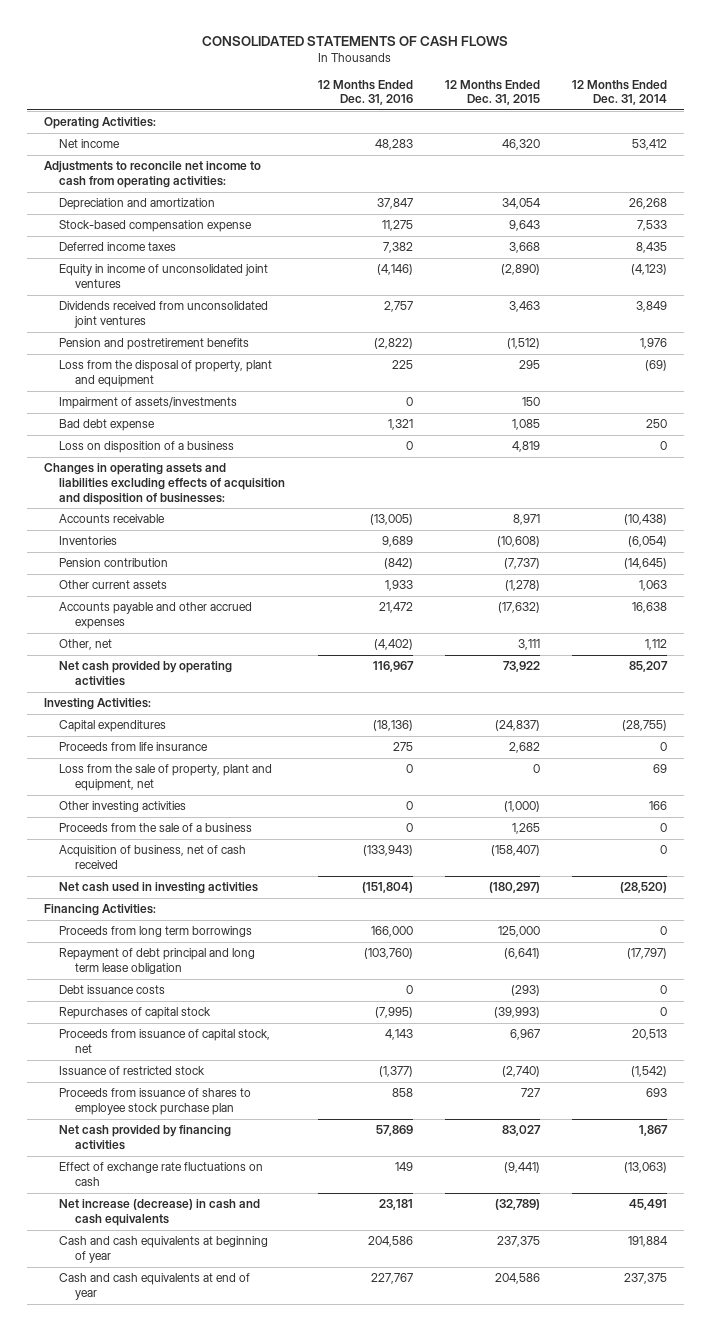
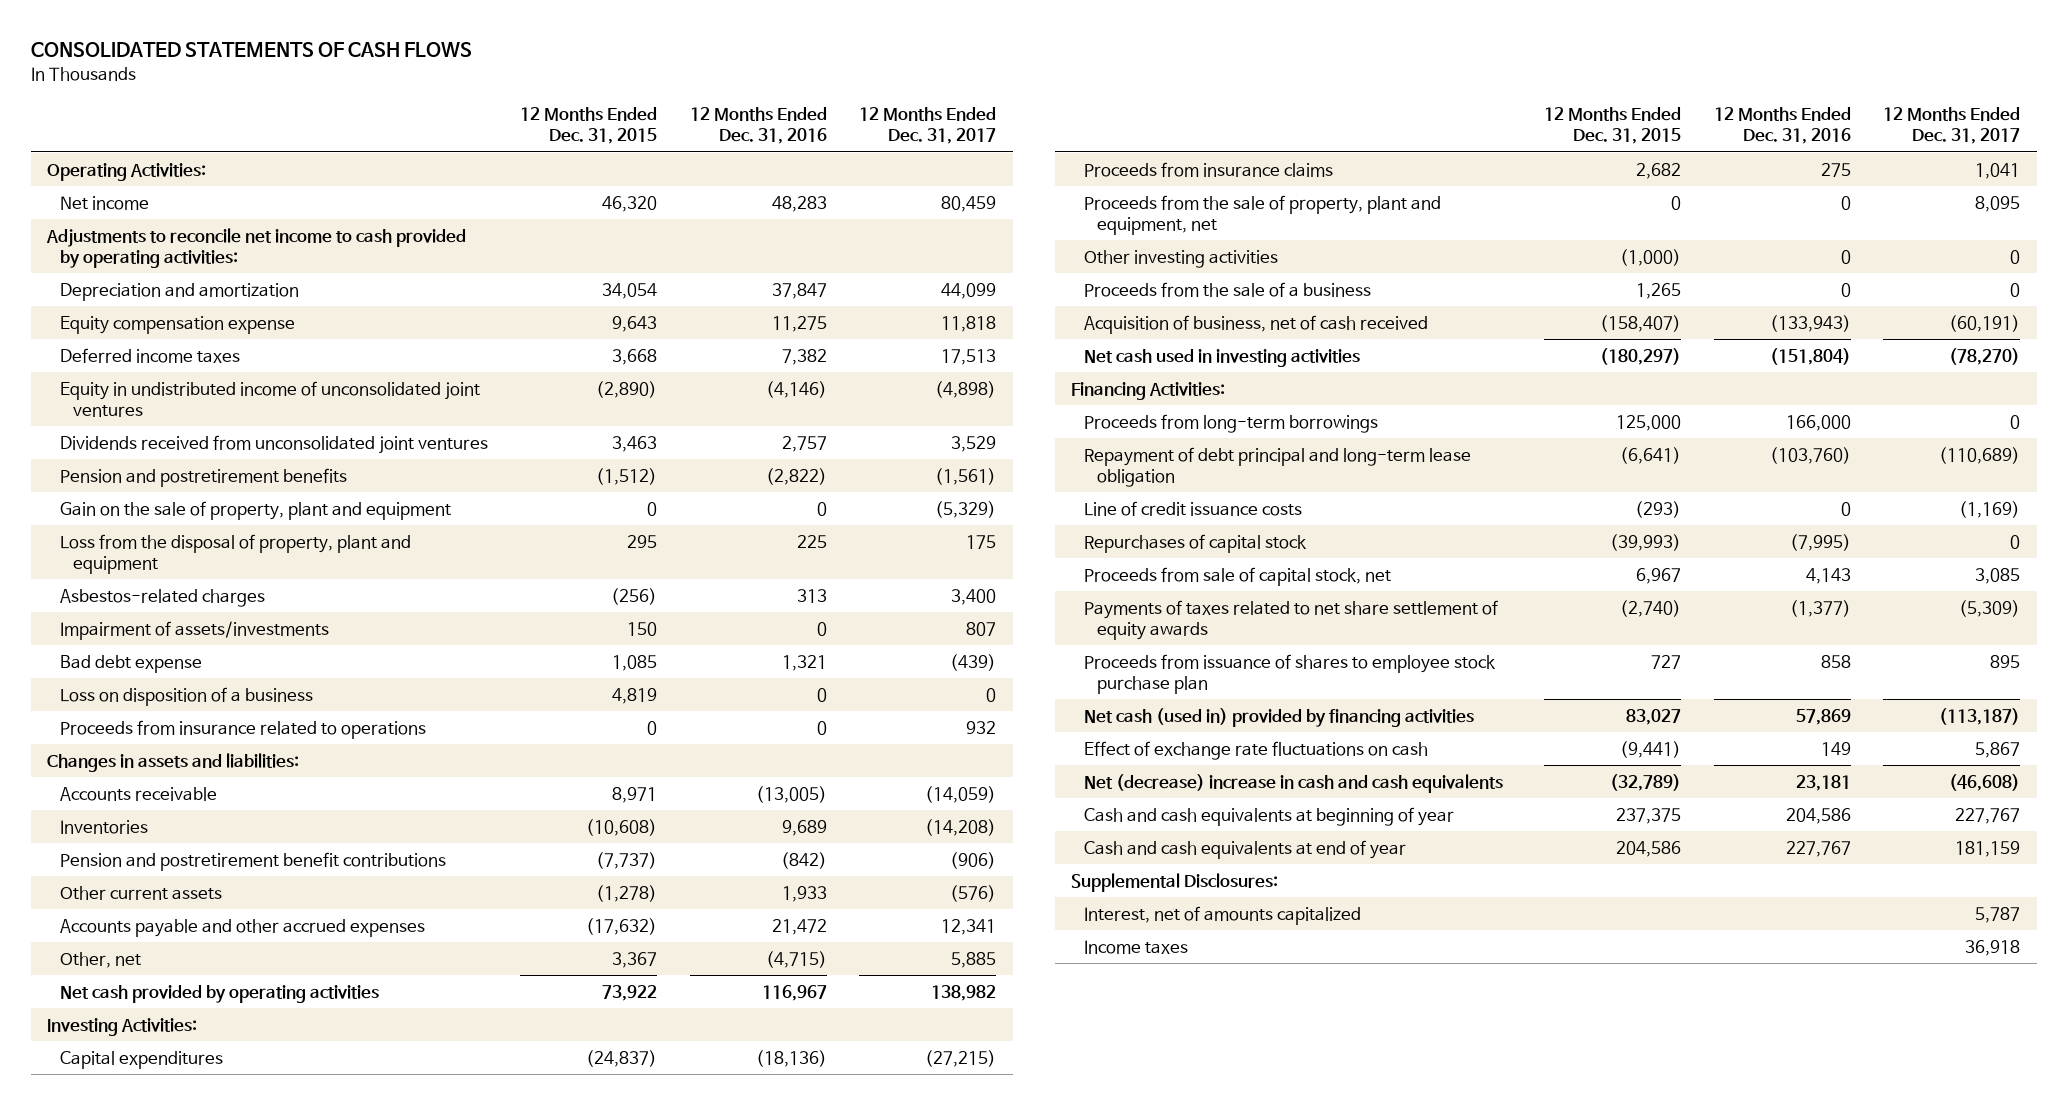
- | 12 Months Ended Dec. 31, 2016 | 12 Months Ended Dec. 31, 2015 | 12 Months Ended Dec. 31, 2014
+ | 12 Months Ended Dec. 31, 2015 | 12 Months Ended Dec. 31, 2016 | 12 Months Ended Dec. 31, 2017
- Adjustments to reconcile net income to cash from operating activities:
+ Adjustments to reconcile net income to cash provided by operating activities:
- Stock-based compensation expense | 11,275 | 9,643 | 7,533
+ Equity compensation expense | 9,643 | 11,275 | 11,818
- Equity in income of unconsolidated joint ventures | (4,146) | (2,890) | (4,123)
+ Equity in undistributed income of unconsolidated joint ventures | (2,890) | (4,146) | (4,898)
+ Gain on the sale of property, plant and equipment | 0 | 0 | (5,329)
+ Asbestos-related charges | (256) | 313 | 3,400
- Changes in operating assets and liabilities excluding effects of acquisition and disposition of businesses:
+ Proceeds from insurance related to operations | 0 | 0 | 932
+ Changes in assets and liabilities:
- Pension contribution | (842) | (7,737) | (14,645)
+ Pension and postretirement benefit contributions | (7,737) | (842) | (906)
- Other, net | (4,402) | 3,111 | 1,112
+ Other, net | 3,367 | (4,715) | 5,885
- Proceeds from life insurance | 275 | 2,682 | 0
- Loss from the sale of property, plant and equipment, net | 0 | 0 | 69
+ Proceeds from insurance claims | 2,682 | 275 | 1,041
+ Proceeds from the sale of property, plant and equipment, net | 0 | 0 | 8,095
- Proceeds from long term borrowings | 166,000 | 125,000 | 0
- Repayment of debt principal and long term lease obligation | (103,760) | (6,641) | (17,797)
- Debt issuance costs | 0 | (293) | 0
+ Proceeds from long-term borrowings | 125,000 | 166,000 | 0
+ Repayment of debt principal and long-term lease obligation | (6,641) | (103,760) | (110,689)
+ Line of credit issuance costs | (293) | 0 | (1,169)
- Proceeds from issuance of capital stock, net | 4,143 | 6,967 | 20,513
- Issuance of restricted stock | (1,377) | (2,740) | (1,542)
+ Proceeds from sale of capital stock, net | 6,967 | 4,143 | 3,085
+ Payments of taxes related to net share settlement of equity awards | (2,740) | (1,377) | (5,309)
- Net cash provided by financing activities | 57,869 | 83,027 | 1,867
+ Net cash (used in) provided by financing activities | 83,027 | 57,869 | (113,187)
- Net increase (decrease) in cash and cash equivalents | 23,181 | (32,789) | 45,491
+ Net (decrease) increase in cash and cash equivalents | (32,789) | 23,181 | (46,608)
+ Supplemental Disclosures:
+ Interest, net of amounts capitalized | | | 5,787
+ Income taxes | | | 36,918

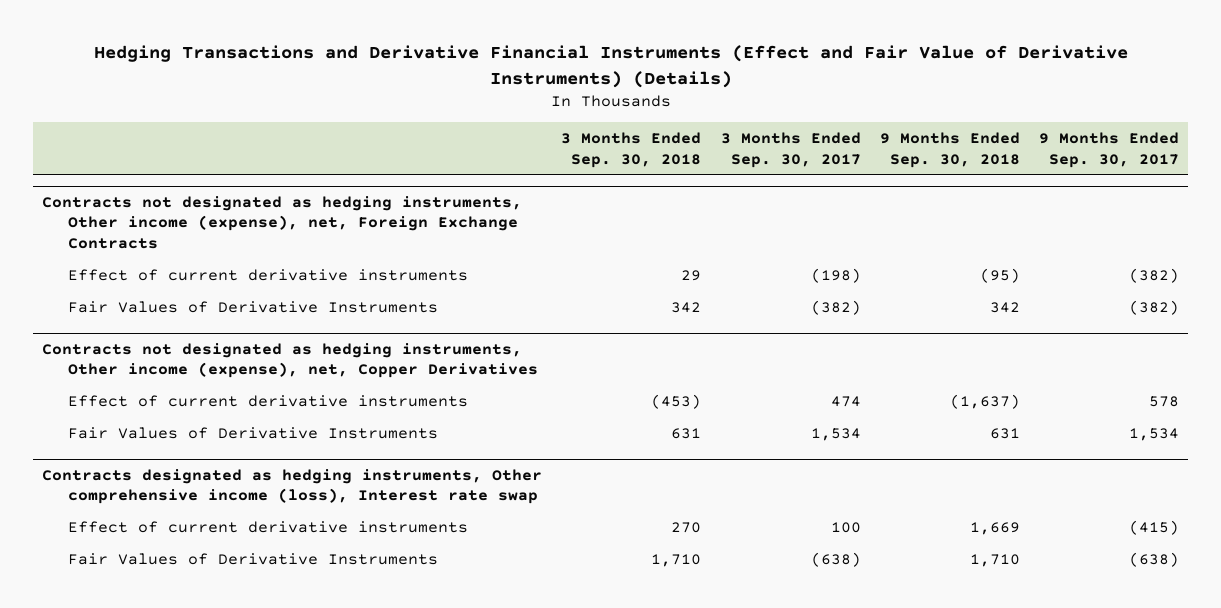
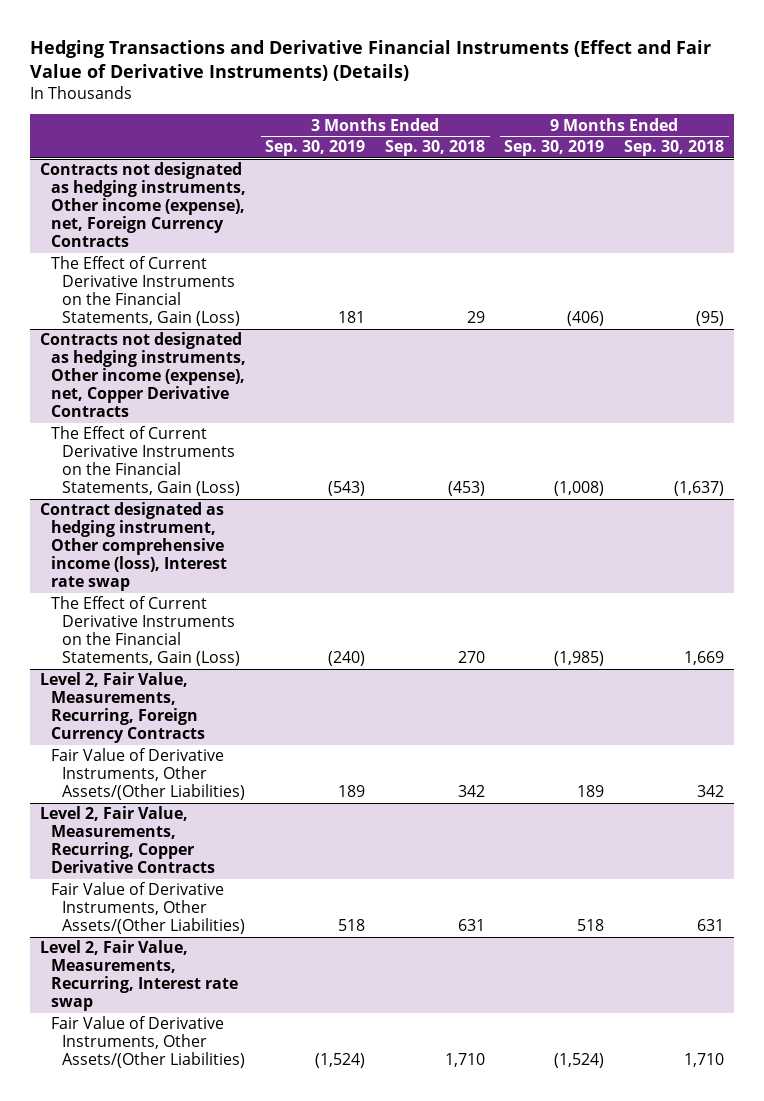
- | 3 Months Ended Sep. 30, 2018 | 3 Months Ended Sep. 30, 2017 | 9 Months Ended Sep. 30, 2018 | 9 Months Ended Sep. 30, 2017
+ | 3 Months Ended Sep. 30, 2019 | 3 Months Ended Sep. 30, 2018 | 9 Months Ended Sep. 30, 2019 | 9 Months Ended Sep. 30, 2018
- Contracts not designated as hedging instruments, Other income (expense), net, Foreign Exchange Contracts
- Effect of current derivative instruments | 29 | (198) | (95) | (382)
- Fair Values of Derivative Instruments | 342 | (382) | 342 | (382)
- Contracts not designated as hedging instruments, Other income (expense), net, Copper Derivatives
- Effect of current derivative instruments | (453) | 474 | (1,637) | 578
- Fair Values of Derivative Instruments | 631 | 1,534 | 631 | 1,534
- Contracts designated as hedging instruments, Other comprehensive income (loss), Interest rate swap
- Effect of current derivative instruments | 270 | 100 | 1,669 | (415)
- Fair Values of Derivative Instruments | 1,710 | (638) | 1,710 | (638)
+ Contracts not designated as hedging instruments, Other income (expense), net, Foreign Currency Contracts
+ The Effect of Current Derivative Instruments on the Financial Statements, Gain (Loss) | 181 | 29 | (406) | (95)
+ Contracts not designated as hedging instruments, Other income (expense), net, Copper Derivative Contracts
+ The Effect of Current Derivative Instruments on the Financial Statements, Gain (Loss) | (543) | (453) | (1,008) | (1,637)
+ Contract designated as hedging instrument, Other comprehensive income (loss), Interest rate swap
+ The Effect of Current Derivative Instruments on the Financial Statements, Gain (Loss) | (240) | 270 | (1,985) | 1,669
+ Level 2, Fair Value, Measurements, Recurring, Foreign Currency Contracts
+ Fair Value of Derivative Instruments, Other Assets/(Other Liabilities) | 189 | 342 | 189 | 342
+ Level 2, Fair Value, Measurements, Recurring, Copper Derivative Contracts
+ Fair Value of Derivative Instruments, Other Assets/(Other Liabilities) | 518 | 631 | 518 | 631
+ Level 2, Fair Value, Measurements, Recurring, Interest rate swap
+ Fair Value of Derivative Instruments, Other Assets/(Other Liabilities) | (1,524) | 1,710 | (1,524) | 1,710

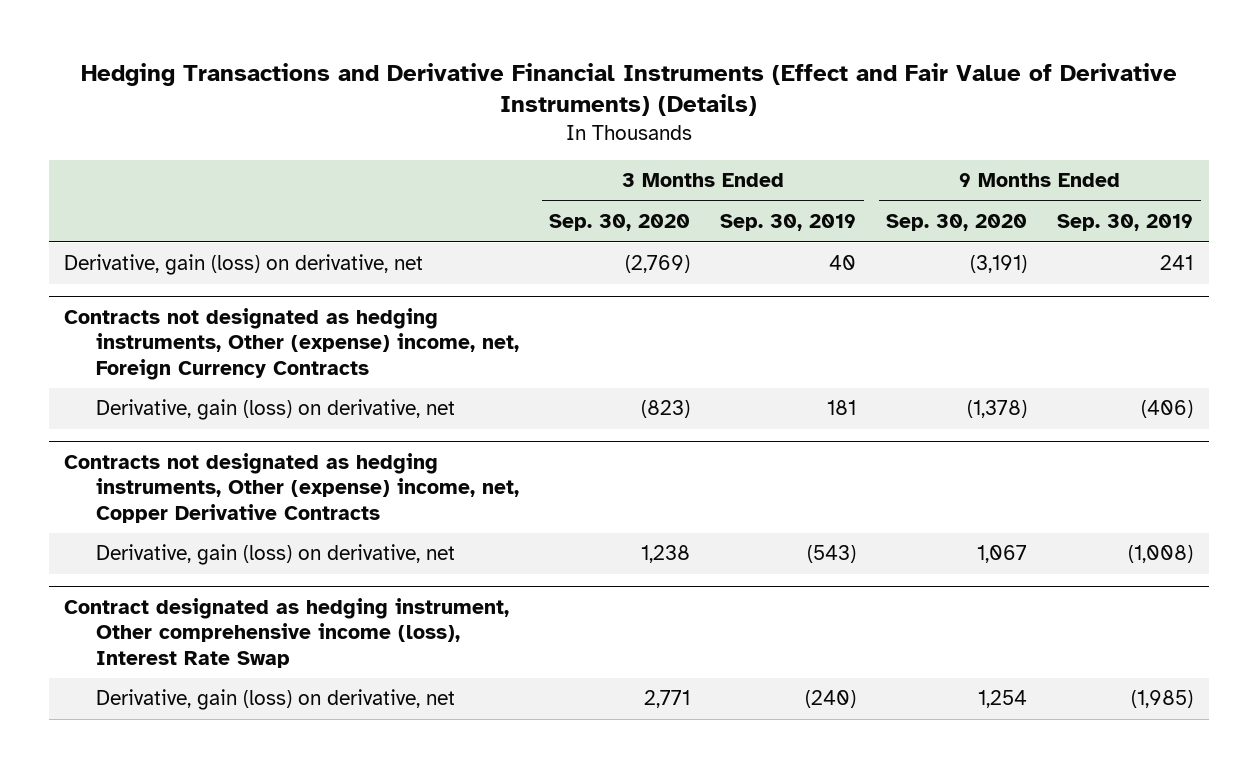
- | 3 Months Ended Sep. 30, 2019 | 3 Months Ended Sep. 30, 2018 | 9 Months Ended Sep. 30, 2019 | 9 Months Ended Sep. 30, 2018
+ | 3 Months Ended Sep. 30, 2020 | 3 Months Ended Sep. 30, 2019 | 9 Months Ended Sep. 30, 2020 | 9 Months Ended Sep. 30, 2019
- Contracts not designated as hedging instruments, Other income (expense), net, Foreign Currency Contracts
- The Effect of Current Derivative Instruments on the Financial Statements, Gain (Loss) | 181 | 29 | (406) | (95)
- Contracts not designated as hedging instruments, Other income (expense), net, Copper Derivative Contracts
- The Effect of Current Derivative Instruments on the Financial Statements, Gain (Loss) | (543) | (453) | (1,008) | (1,637)
- Contract designated as hedging instrument, Other comprehensive income (loss), Interest rate swap
- The Effect of Current Derivative Instruments on the Financial Statements, Gain (Loss) | (240) | 270 | (1,985) | 1,669
- Level 2, Fair Value, Measurements, Recurring, Foreign Currency Contracts
- Fair Value of Derivative Instruments, Other Assets/(Other Liabilities) | 189 | 342 | 189 | 342
- Level 2, Fair Value, Measurements, Recurring, Copper Derivative Contracts
- Fair Value of Derivative Instruments, Other Assets/(Other Liabilities) | 518 | 631 | 518 | 631
- Level 2, Fair Value, Measurements, Recurring, Interest rate swap
- Fair Value of Derivative Instruments, Other Assets/(Other Liabilities) | (1,524) | 1,710 | (1,524) | 1,710
+ Derivative, gain (loss) on derivative, net | (2,769) | 40 | (3,191) | 241
+ Contracts not designated as hedging instruments, Other (expense) income, net, Foreign Currency Contracts
+ Derivative, gain (loss) on derivative, net | (823) | 181 | (1,378) | (406)
+ Contracts not designated as hedging instruments, Other (expense) income, net, Copper Derivative Contracts
+ Derivative, gain (loss) on derivative, net | 1,238 | (543) | 1,067 | (1,008)
+ Contract designated as hedging instrument, Other comprehensive income (loss), Interest Rate Swap
+ Derivative, gain (loss) on derivative, net | 2,771 | (240) | 1,254 | (1,985)

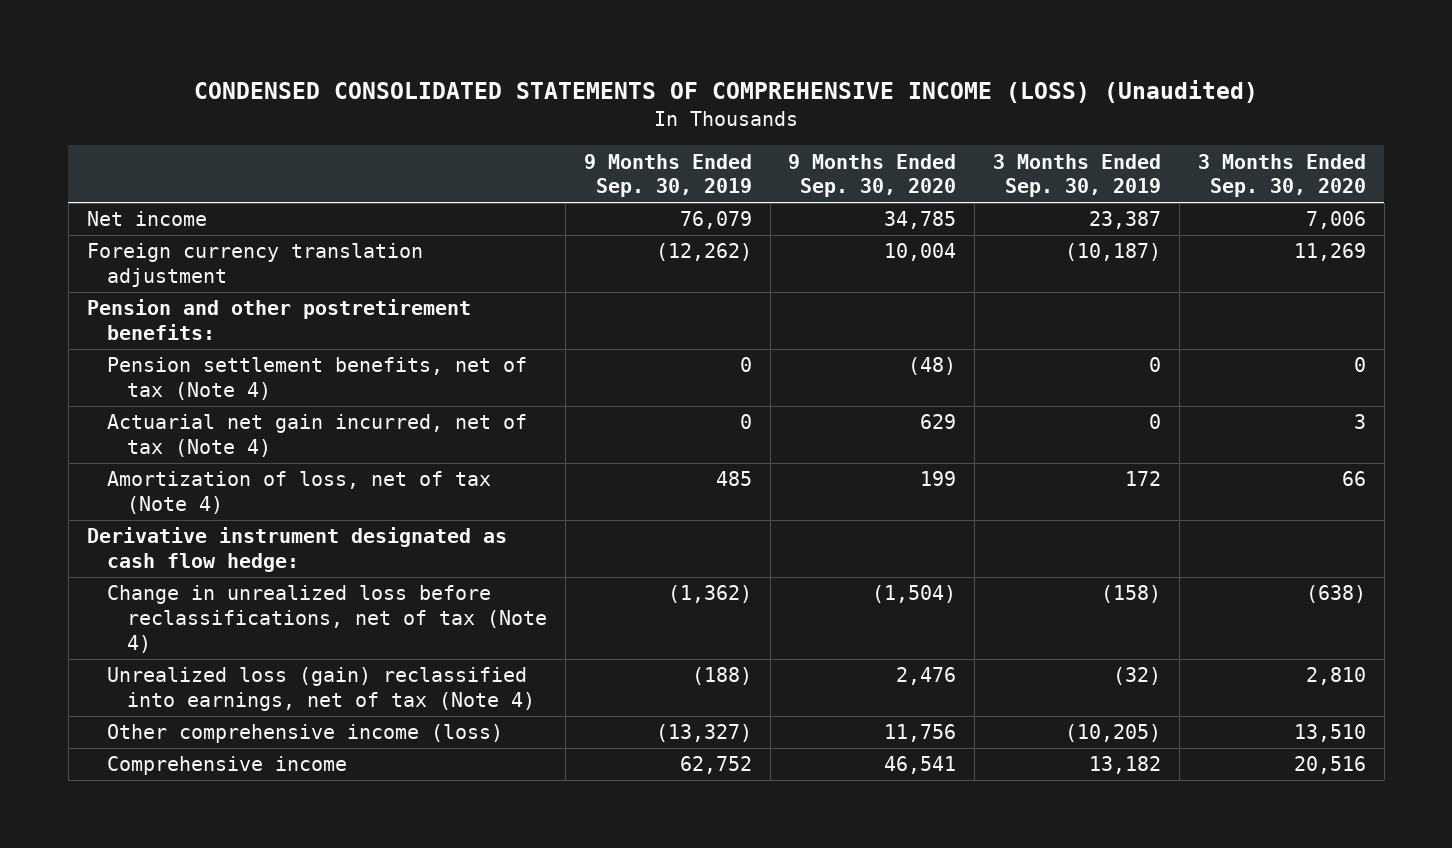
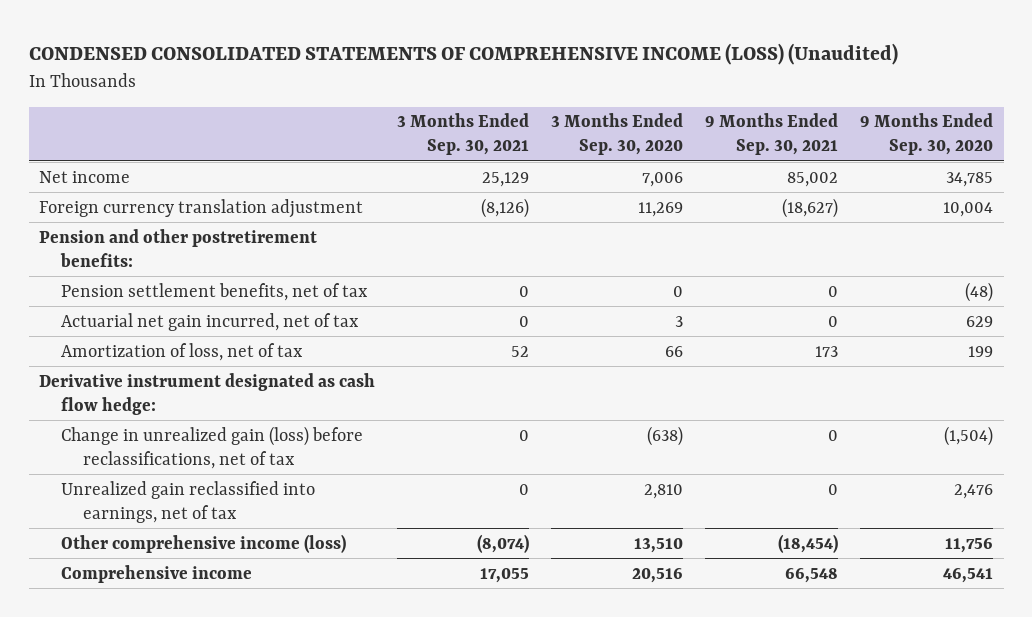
- | 9 Months Ended Sep. 30, 2019 | 9 Months Ended Sep. 30, 2020 | 3 Months Ended Sep. 30, 2019 | 3 Months Ended Sep. 30, 2020
+ | 3 Months Ended Sep. 30, 2021 | 3 Months Ended Sep. 30, 2020 | 9 Months Ended Sep. 30, 2021 | 9 Months Ended Sep. 30, 2020
- Pension settlement benefits, net of tax (Note 4) | 0 | (48) | 0 | 0
- Actuarial net gain incurred, net of tax (Note 4) | 0 | 629 | 0 | 3
- Amortization of loss, net of tax (Note 4) | 485 | 199 | 172 | 66
+ Pension settlement benefits, net of tax | 0 | 0 | 0 | (48)
+ Actuarial net gain incurred, net of tax | 0 | 3 | 0 | 629
+ Amortization of loss, net of tax | 52 | 66 | 173 | 199
- Change in unrealized loss before reclassifications, net of tax (Note 4) | (1,362) | (1,504) | (158) | (638)
- Unrealized loss (gain) reclassified into earnings, net of tax (Note 4) | (188) | 2,476 | (32) | 2,810
+ Change in unrealized gain (loss) before reclassifications, net of tax | 0 | (638) | 0 | (1,504)
+ Unrealized gain reclassified into earnings, net of tax | 0 | 2,810 | 0 | 2,476

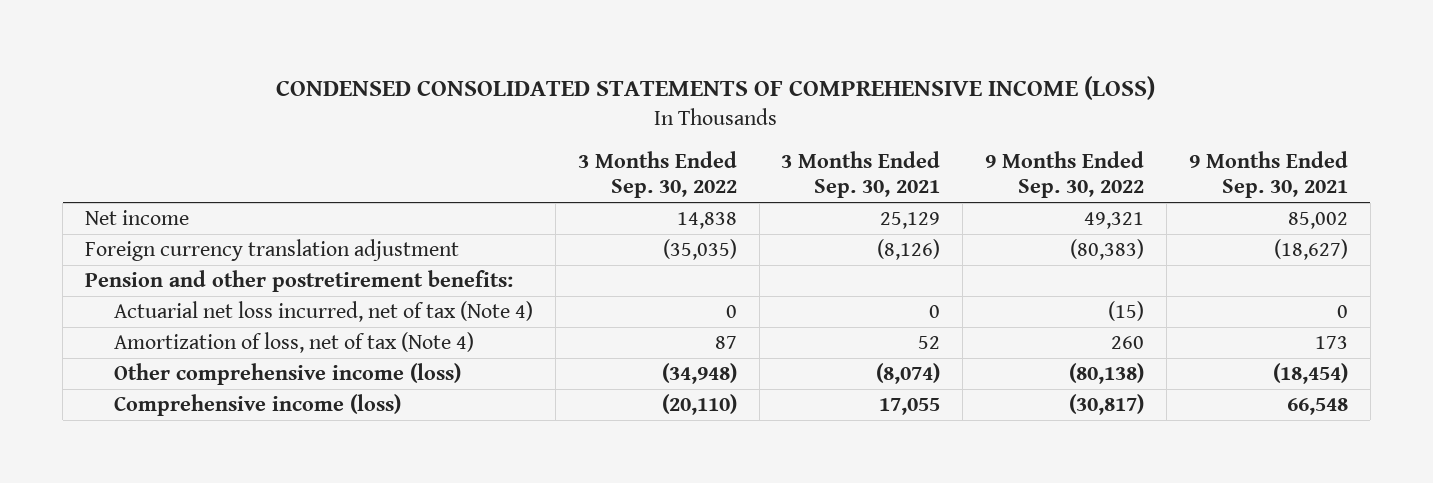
- CONDENSED CONSOLIDATED STATEMENTS OF COMPREHENSIVE INCOME (LOSS) (Unaudited)
+ CONDENSED CONSOLIDATED STATEMENTS OF COMPREHENSIVE INCOME (LOSS)
- | 3 Months Ended Sep. 30, 2021 | 3 Months Ended Sep. 30, 2020 | 9 Months Ended Sep. 30, 2021 | 9 Months Ended Sep. 30, 2020
+ | 3 Months Ended Sep. 30, 2022 | 3 Months Ended Sep. 30, 2021 | 9 Months Ended Sep. 30, 2022 | 9 Months Ended Sep. 30, 2021
- Pension settlement benefits, net of tax | 0 | 0 | 0 | (48)
- Actuarial net gain incurred, net of tax | 0 | 3 | 0 | 629
- Amortization of loss, net of tax | 52 | 66 | 173 | 199
- Derivative instrument designated as cash flow hedge:
- Change in unrealized gain (loss) before reclassifications, net of tax | 0 | (638) | 0 | (1,504)
- Unrealized gain reclassified into earnings, net of tax | 0 | 2,810 | 0 | 2,476
+ Actuarial net loss incurred, net of tax (Note 4) | 0 | 0 | (15) | 0
+ Amortization of loss, net of tax (Note 4) | 87 | 52 | 260 | 173
- Comprehensive income | 17,055 | 20,516 | 66,548 | 46,541
+ Comprehensive income (loss) | (20,110) | 17,055 | (30,817) | 66,548

